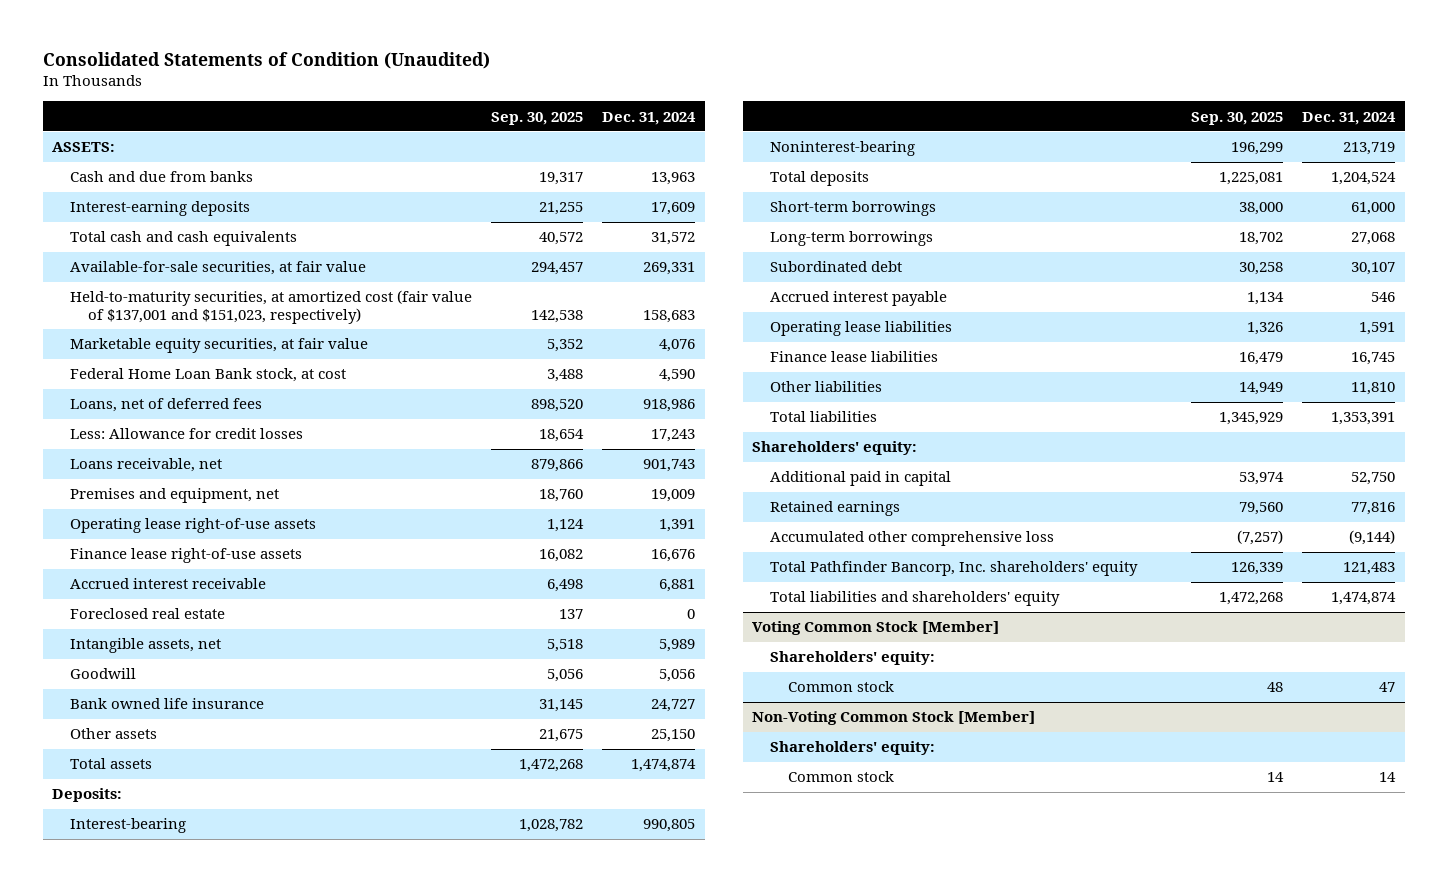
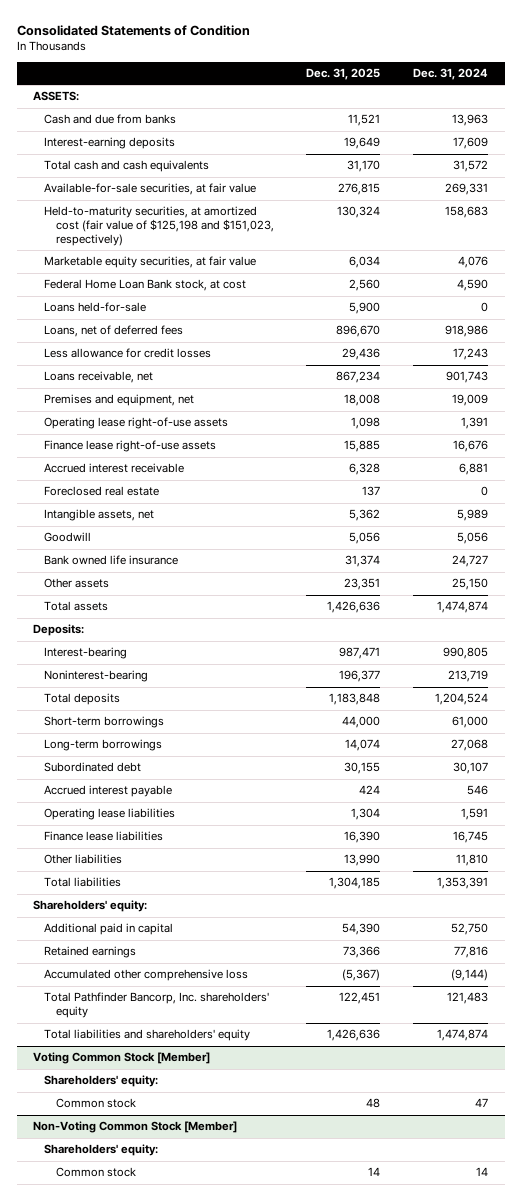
- Consolidated Statements of Condition (Unaudited)
+ Consolidated Statements of Condition
- | Sep. 30, 2025 | Dec. 31, 2024
+ | Dec. 31, 2025 | Dec. 31, 2024
- Held-to-maturity securities, at amortized cost (fair value of $137,001 and $151,023, respectively) | 142,538 | 158,683
+ Held-to-maturity securities, at amortized cost (fair value of $125,198 and $151,023, respectively) | 130,324 | 158,683
+ Loans held-for-sale | 5,900 | 0
- Less: Allowance for credit losses | 18,654 | 17,243
+ Less allowance for credit losses | 29,436 | 17,243

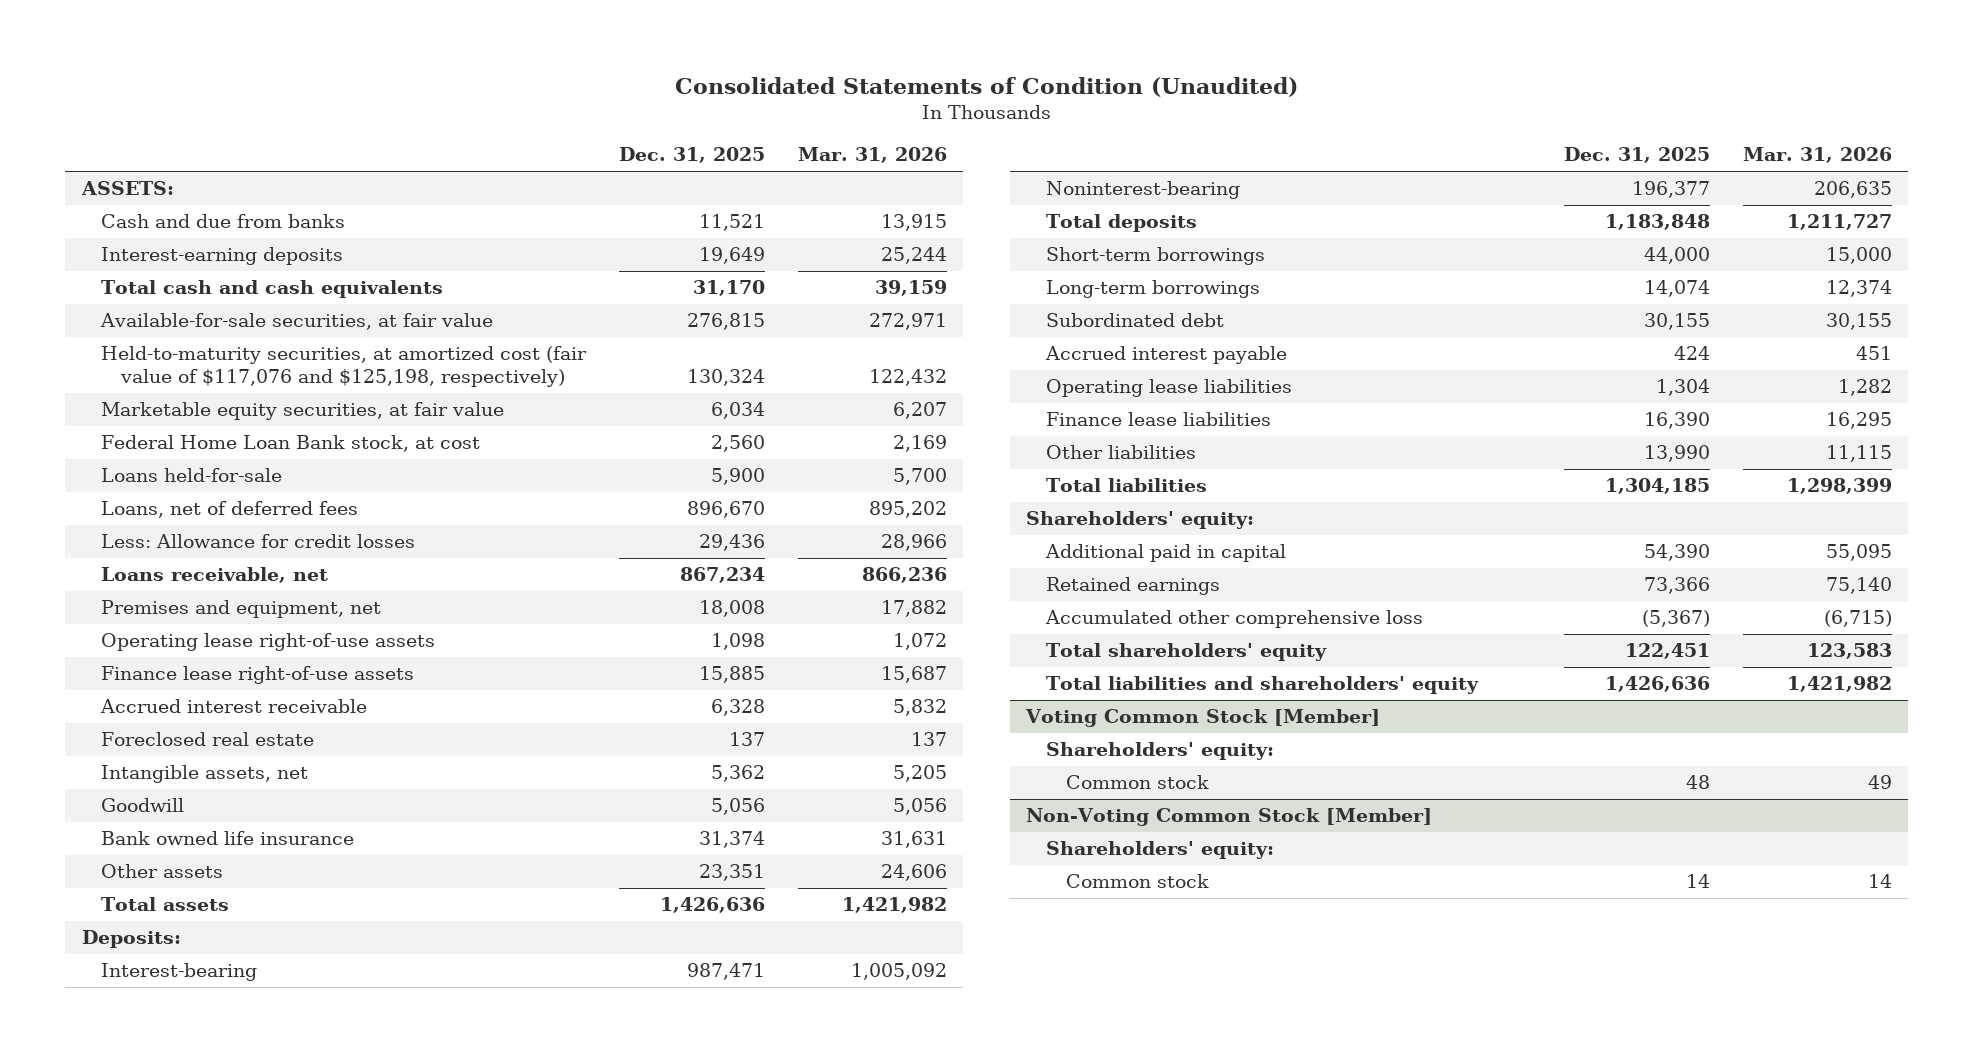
- Consolidated Statements of Condition
+ Consolidated Statements of Condition (Unaudited)
- | Dec. 31, 2025 | Dec. 31, 2024
+ | Dec. 31, 2025 | Mar. 31, 2026
- Held-to-maturity securities, at amortized cost (fair value of $125,198 and $151,023, respectively) | 130,324 | 158,683
+ Held-to-maturity securities, at amortized cost (fair value of $117,076 and $125,198, respectively) | 130,324 | 122,432
- Less allowance for credit losses | 29,436 | 17,243
+ Less: Allowance for credit losses | 29,436 | 28,966
- Total Pathfinder Bancorp, Inc. shareholders' equity | 122,451 | 121,483
+ Total shareholders' equity | 122,451 | 123,583

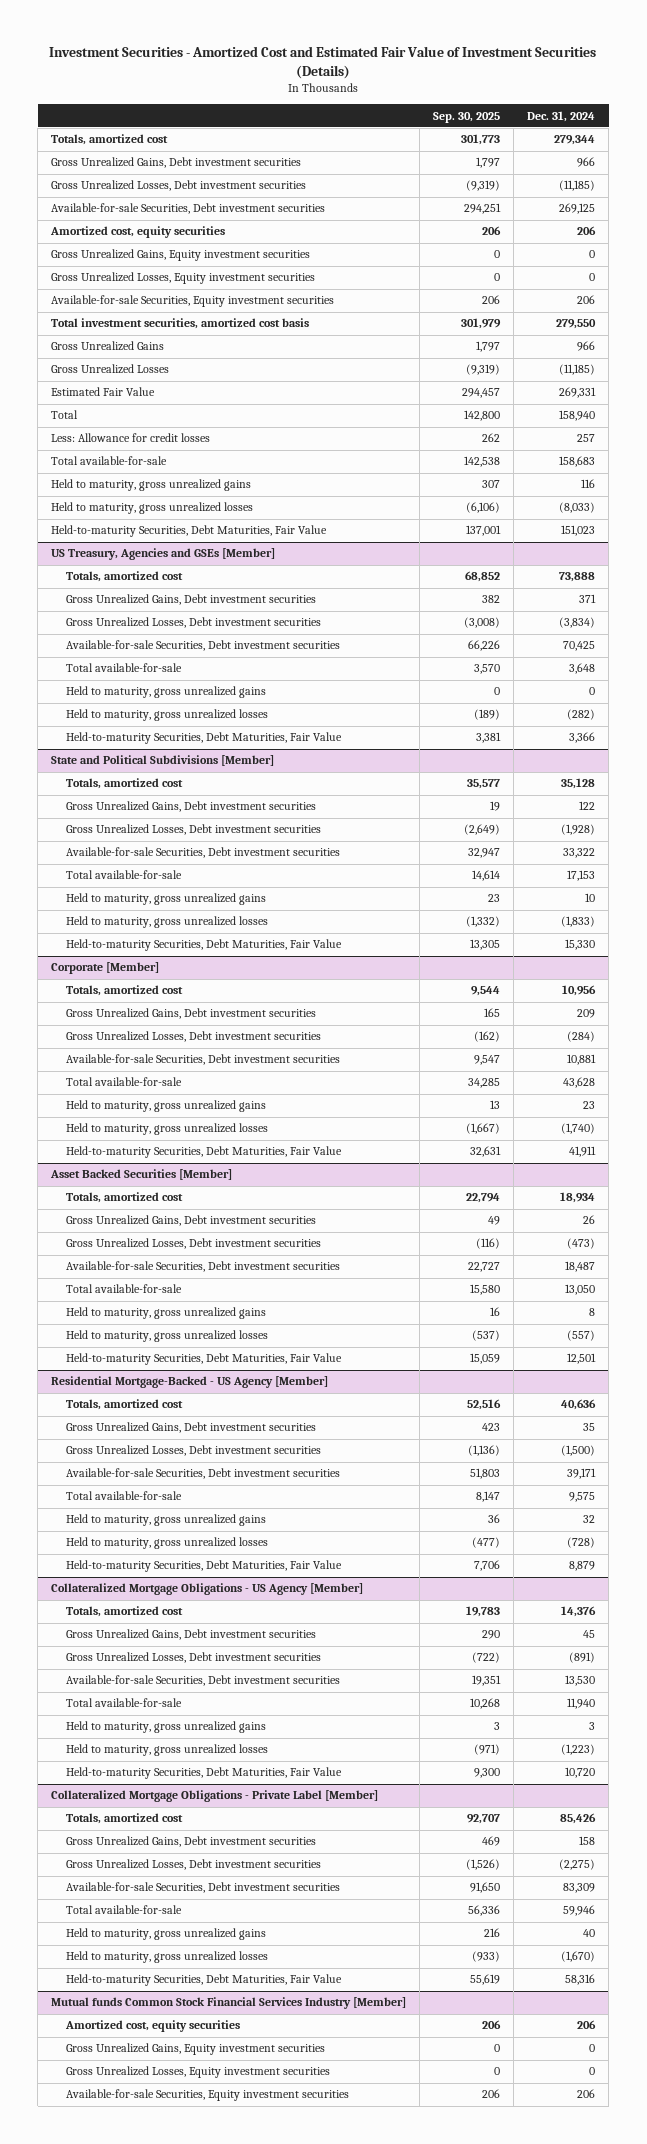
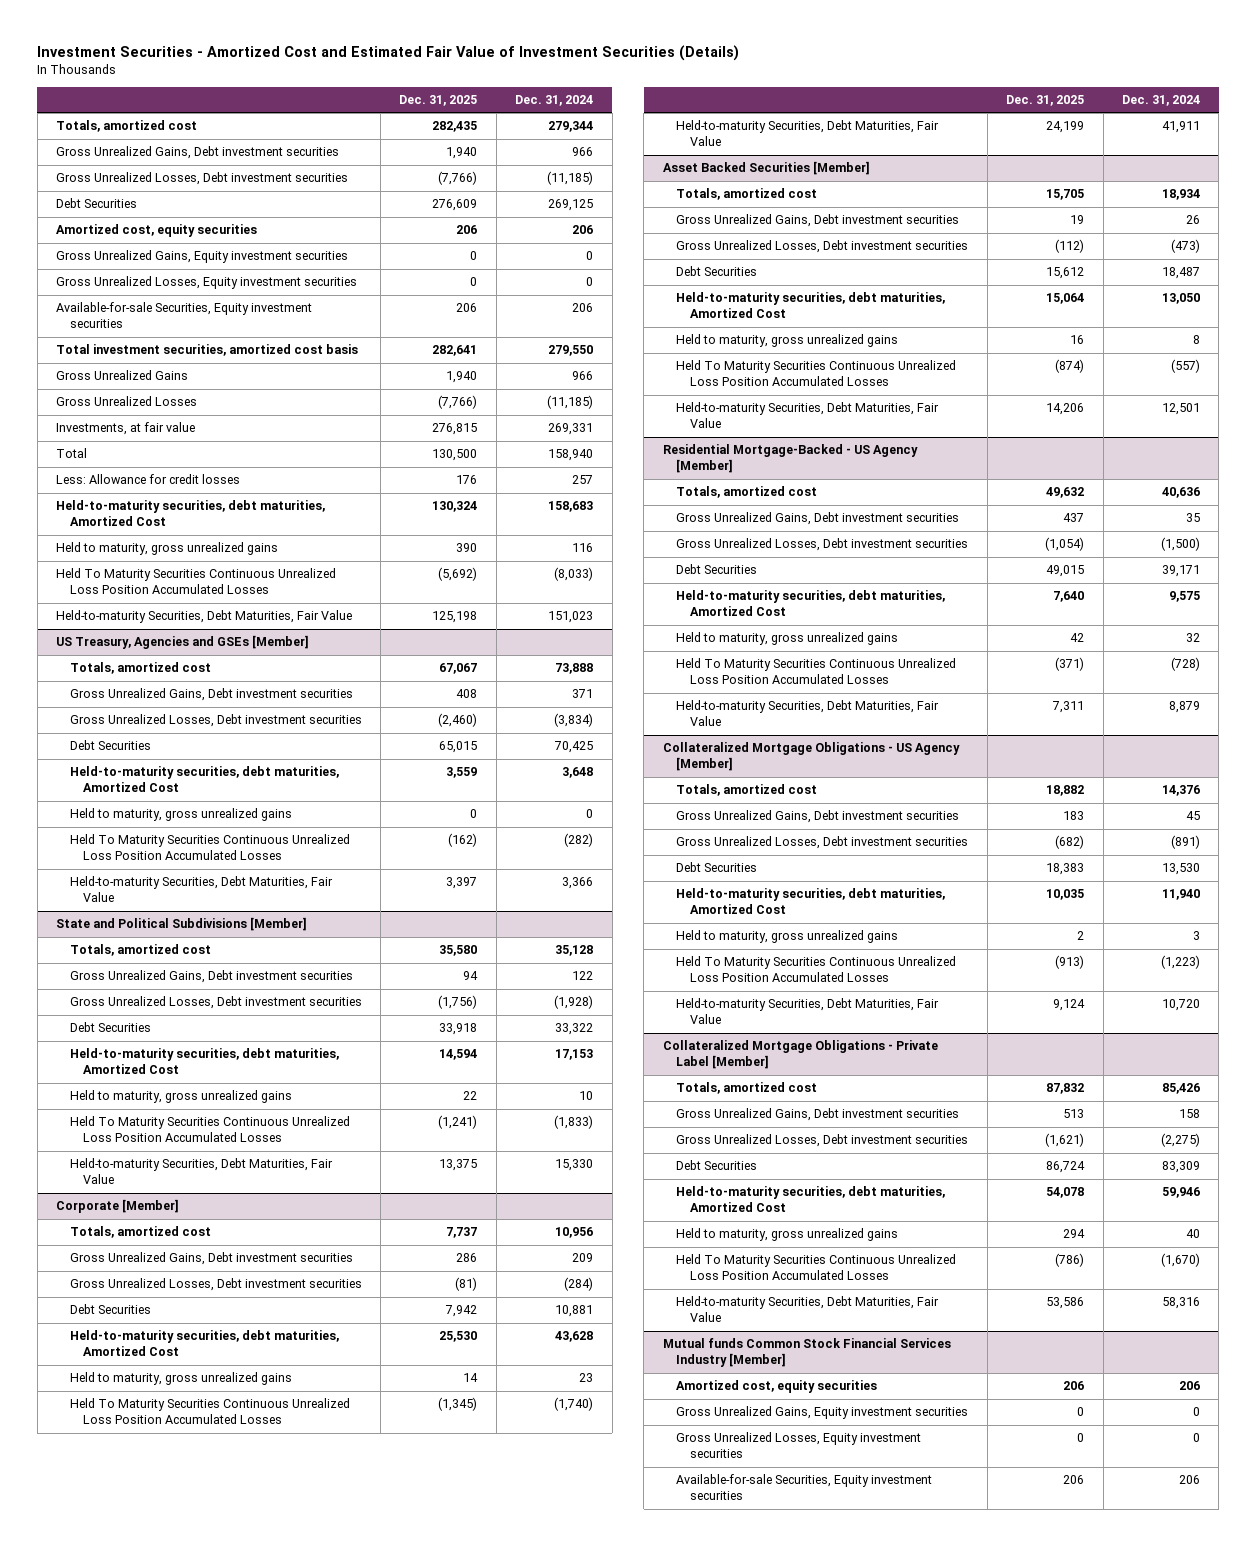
- | Sep. 30, 2025 | Dec. 31, 2024
+ | Dec. 31, 2025 | Dec. 31, 2024
- Available-for-sale Securities, Debt investment securities | 294,251 | 269,125
+ Debt Securities | 276,609 | 269,125
- Estimated Fair Value | 294,457 | 269,331
+ Investments, at fair value | 276,815 | 269,331
- Total available-for-sale | 142,538 | 158,683
+ Held-to-maturity securities, debt maturities, Amortized Cost | 130,324 | 158,683
- Held to maturity, gross unrealized losses | (6,106) | (8,033)
+ Held To Maturity Securities Continuous Unrealized Loss Position Accumulated Losses | (5,692) | (8,033)
@ US Treasury, Agencies and GSEs [Member]
- Available-for-sale Securities, Debt investment securities | 66,226 | 70,425
- Total available-for-sale | 3,570 | 3,648
+ Debt Securities | 65,015 | 70,425
+ Held-to-maturity securities, debt maturities, Amortized Cost | 3,559 | 3,648
- Held to maturity, gross unrealized losses | (189) | (282)
+ Held To Maturity Securities Continuous Unrealized Loss Position Accumulated Losses | (162) | (282)
@ State and Political Subdivisions [Member]
- Available-for-sale Securities, Debt investment securities | 32,947 | 33,322
- Total available-for-sale | 14,614 | 17,153
+ Debt Securities | 33,918 | 33,322
+ Held-to-maturity securities, debt maturities, Amortized Cost | 14,594 | 17,153
- Held to maturity, gross unrealized losses | (1,332) | (1,833)
+ Held To Maturity Securities Continuous Unrealized Loss Position Accumulated Losses | (1,241) | (1,833)
@ Corporate [Member]
- Available-for-sale Securities, Debt investment securities | 9,547 | 10,881
- Total available-for-sale | 34,285 | 43,628
+ Debt Securities | 7,942 | 10,881
+ Held-to-maturity securities, debt maturities, Amortized Cost | 25,530 | 43,628
- Held to maturity, gross unrealized losses | (1,667) | (1,740)
+ Held To Maturity Securities Continuous Unrealized Loss Position Accumulated Losses | (1,345) | (1,740)
@ Asset Backed Securities [Member]
- Available-for-sale Securities, Debt investment securities | 22,727 | 18,487
- Total available-for-sale | 15,580 | 13,050
+ Debt Securities | 15,612 | 18,487
+ Held-to-maturity securities, debt maturities, Amortized Cost | 15,064 | 13,050
- Held to maturity, gross unrealized losses | (537) | (557)
+ Held To Maturity Securities Continuous Unrealized Loss Position Accumulated Losses | (874) | (557)
@ Residential Mortgage-Backed - US Agency [Member]
- Available-for-sale Securities, Debt investment securities | 51,803 | 39,171
- Total available-for-sale | 8,147 | 9,575
+ Debt Securities | 49,015 | 39,171
+ Held-to-maturity securities, debt maturities, Amortized Cost | 7,640 | 9,575
- Held to maturity, gross unrealized losses | (477) | (728)
+ Held To Maturity Securities Continuous Unrealized Loss Position Accumulated Losses | (371) | (728)
@ Collateralized Mortgage Obligations - US Agency [Member]
- Available-for-sale Securities, Debt investment securities | 19,351 | 13,530
- Total available-for-sale | 10,268 | 11,940
+ Debt Securities | 18,383 | 13,530
+ Held-to-maturity securities, debt maturities, Amortized Cost | 10,035 | 11,940
- Held to maturity, gross unrealized losses | (971) | (1,223)
+ Held To Maturity Securities Continuous Unrealized Loss Position Accumulated Losses | (913) | (1,223)
@ Collateralized Mortgage Obligations - Private Label [Member]
- Available-for-sale Securities, Debt investment securities | 91,650 | 83,309
- Total available-for-sale | 56,336 | 59,946
+ Debt Securities | 86,724 | 83,309
+ Held-to-maturity securities, debt maturities, Amortized Cost | 54,078 | 59,946
- Held to maturity, gross unrealized losses | (933) | (1,670)
+ Held To Maturity Securities Continuous Unrealized Loss Position Accumulated Losses | (786) | (1,670)

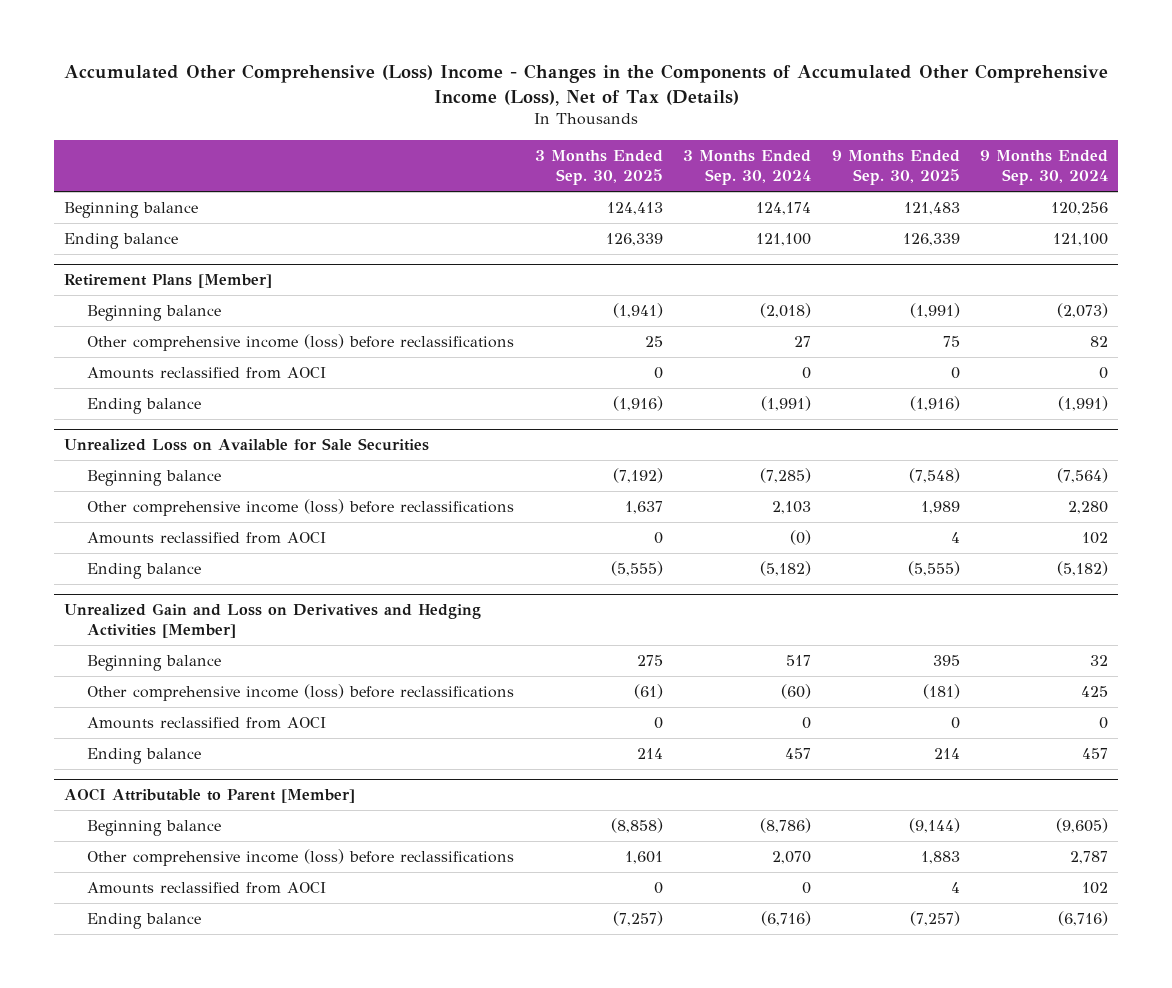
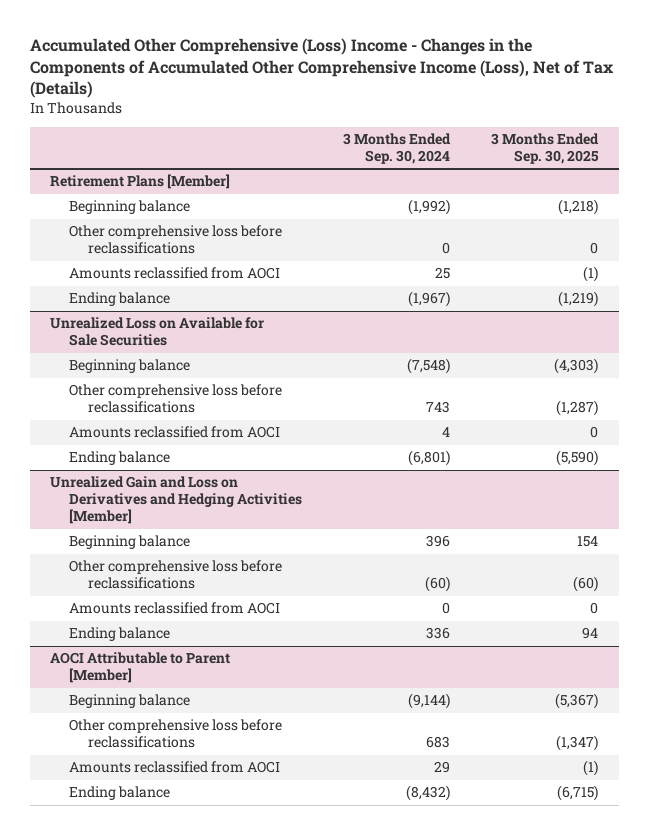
- | 3 Months Ended Sep. 30, 2025 | 3 Months Ended Sep. 30, 2024 | 9 Months Ended Sep. 30, 2025 | 9 Months Ended Sep. 30, 2024
+ | 3 Months Ended Sep. 30, 2024 | 3 Months Ended Sep. 30, 2025
- Beginning balance | 124,413 | 124,174 | 121,483 | 120,256
- Ending balance | 126,339 | 121,100 | 126,339 | 121,100
@ Retirement Plans [Member]
- Beginning balance | (1,941) | (2,018) | (1,991) | (2,073)
- Other comprehensive income (loss) before reclassifications | 25 | 27 | 75 | 82
- Amounts reclassified from AOCI | 0 | 0 | 0 | 0
- Ending balance | (1,916) | (1,991) | (1,916) | (1,991)
+ Beginning balance | (1,992) | (1,218)
+ Other comprehensive loss before reclassifications | 0 | 0
+ Amounts reclassified from AOCI | 25 | (1)
+ Ending balance | (1,967) | (1,219)
@ Unrealized Loss on Available for Sale Securities
- Beginning balance | (7,192) | (7,285) | (7,548) | (7,564)
- Other comprehensive income (loss) before reclassifications | 1,637 | 2,103 | 1,989 | 2,280
- Amounts reclassified from AOCI | 0 | (0) | 4 | 102
- Ending balance | (5,555) | (5,182) | (5,555) | (5,182)
+ Beginning balance | (7,548) | (4,303)
+ Other comprehensive loss before reclassifications | 743 | (1,287)
+ Amounts reclassified from AOCI | 4 | 0
+ Ending balance | (6,801) | (5,590)
@ Unrealized Gain and Loss on Derivatives and Hedging Activities [Member]
- Beginning balance | 275 | 517 | 395 | 32
- Other comprehensive income (loss) before reclassifications | (61) | (60) | (181) | 425
+ Beginning balance | 396 | 154
+ Other comprehensive loss before reclassifications | (60) | (60)
- Ending balance | 214 | 457 | 214 | 457
+ Ending balance | 336 | 94
@ AOCI Attributable to Parent [Member]
- Beginning balance | (8,858) | (8,786) | (9,144) | (9,605)
- Other comprehensive income (loss) before reclassifications | 1,601 | 2,070 | 1,883 | 2,787
- Amounts reclassified from AOCI | 0 | 0 | 4 | 102
- Ending balance | (7,257) | (6,716) | (7,257) | (6,716)
+ Beginning balance | (9,144) | (5,367)
+ Other comprehensive loss before reclassifications | 683 | (1,347)
+ Amounts reclassified from AOCI | 29 | (1)
+ Ending balance | (8,432) | (6,715)

